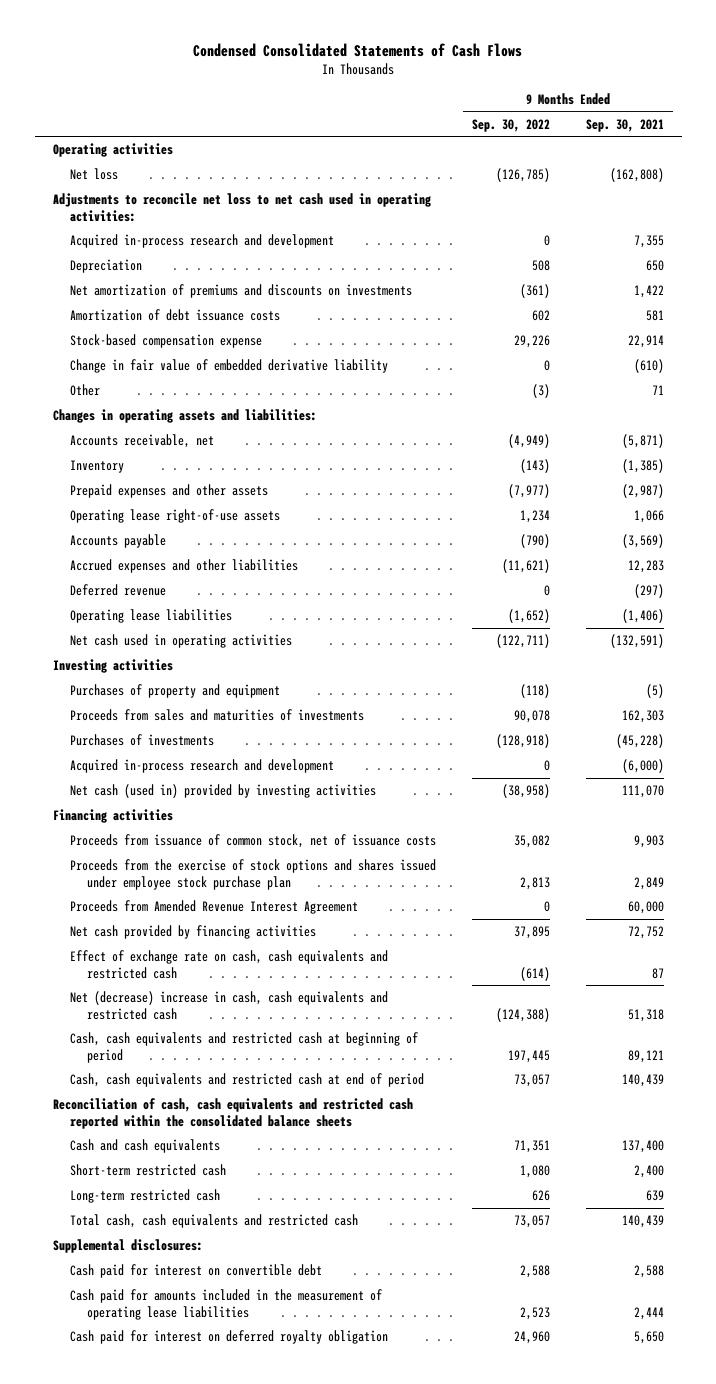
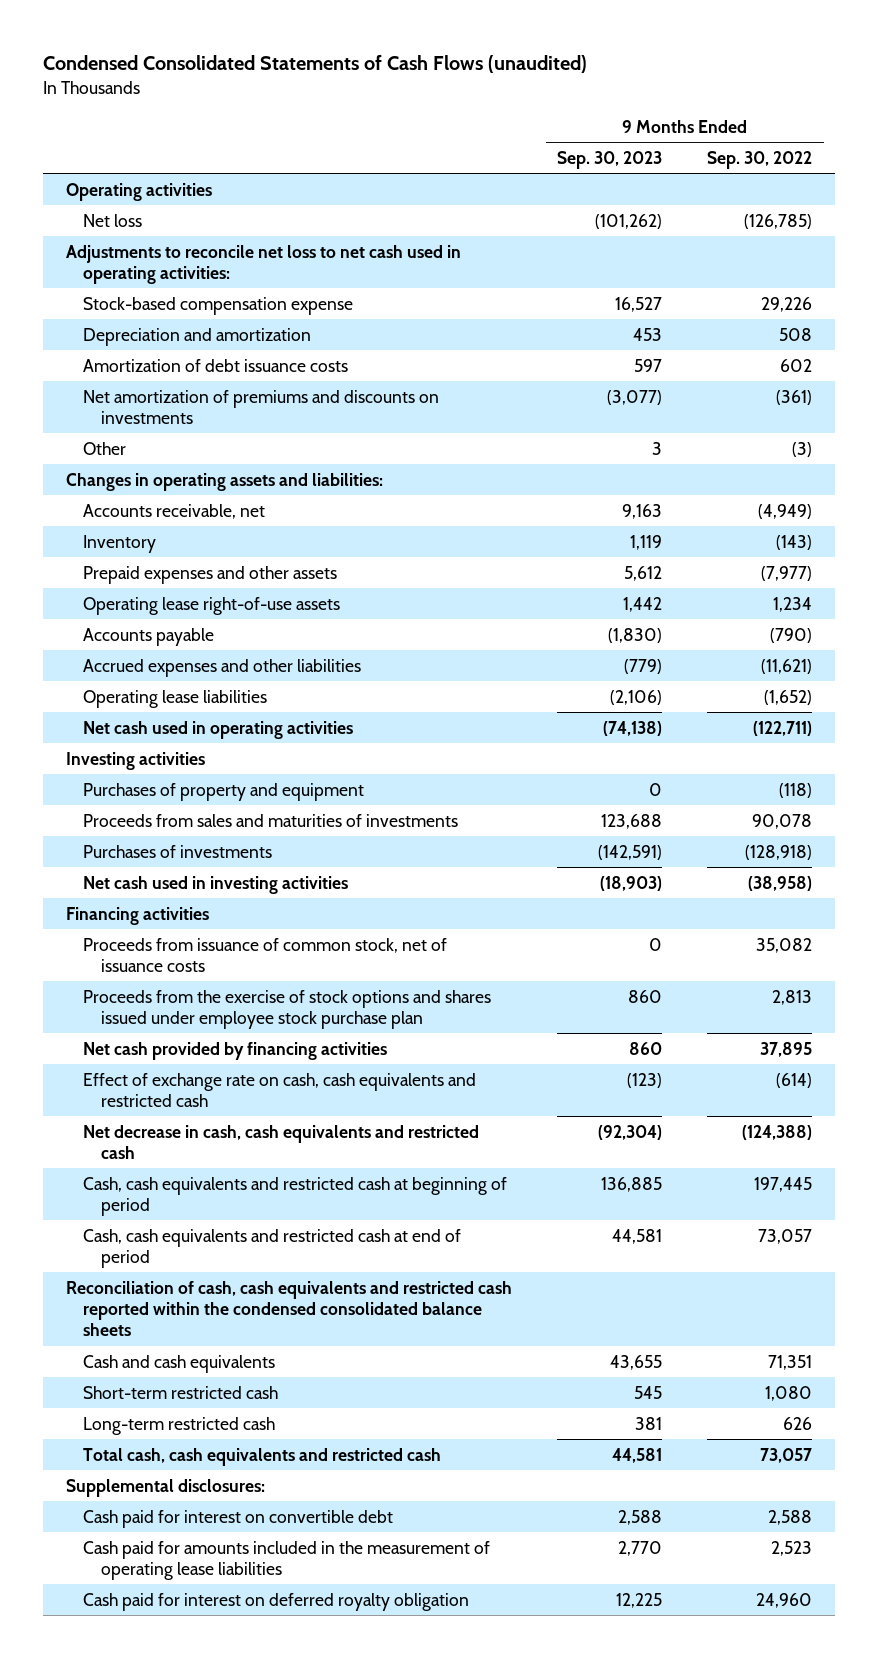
- Condensed Consolidated Statements of Cash Flows
+ Condensed Consolidated Statements of Cash Flows (unaudited)
- | 9 Months Ended Sep. 30, 2022 | 9 Months Ended Sep. 30, 2021
+ | 9 Months Ended Sep. 30, 2023 | 9 Months Ended Sep. 30, 2022
- Acquired in-process research and development | 0 | 7,355
- Depreciation | 508 | 650
- Change in fair value of embedded derivative liability | 0 | (610)
+ Depreciation and amortization | 453 | 508
moved down: Amortization of debt issuance costs | 597 | 602
moved down: Net amortization of premiums and discounts on investments | (3,077) | (361)
- Deferred revenue | 0 | (297)
- Acquired in-process research and development | 0 | (6,000)
- Net cash (used in) provided by investing activities | (38,958) | 111,070
+ Net cash used in investing activities | (18,903) | (38,958)
- Proceeds from Amended Revenue Interest Agreement | 0 | 60,000
- Net (decrease) increase in cash, cash equivalents and restricted cash | (124,388) | 51,318
+ Net decrease in cash, cash equivalents and restricted cash | (92,304) | (124,388)
- Reconciliation of cash, cash equivalents and restricted cash reported within the consolidated balance sheets
+ Reconciliation of cash, cash equivalents and restricted cash reported within the condensed consolidated balance sheets

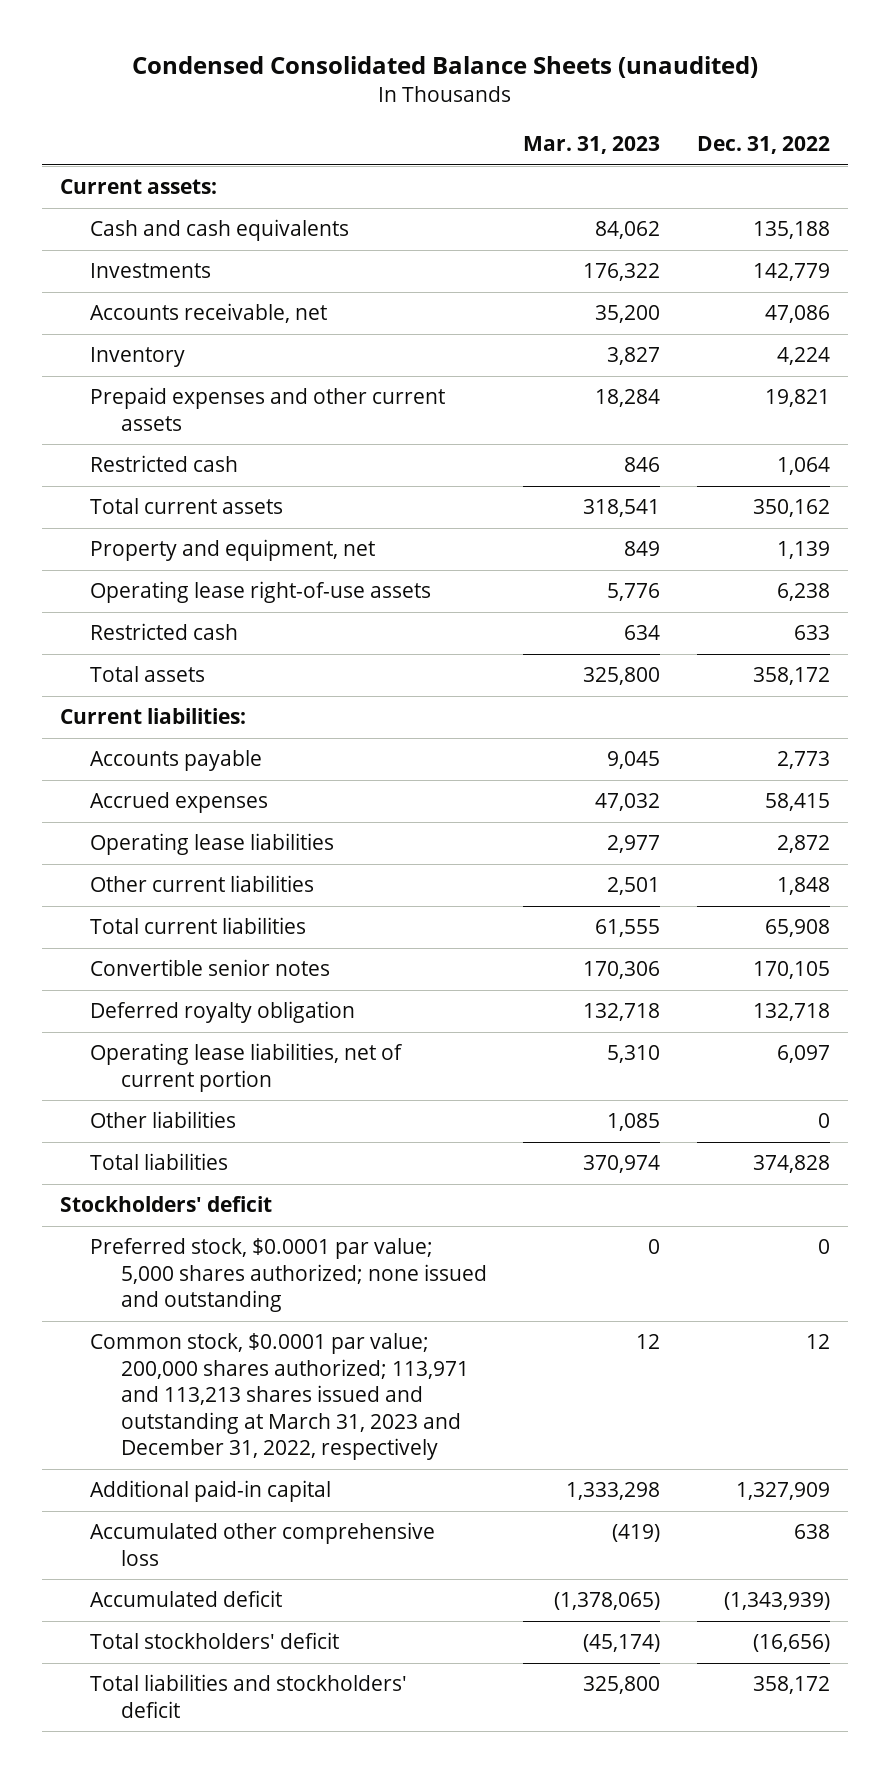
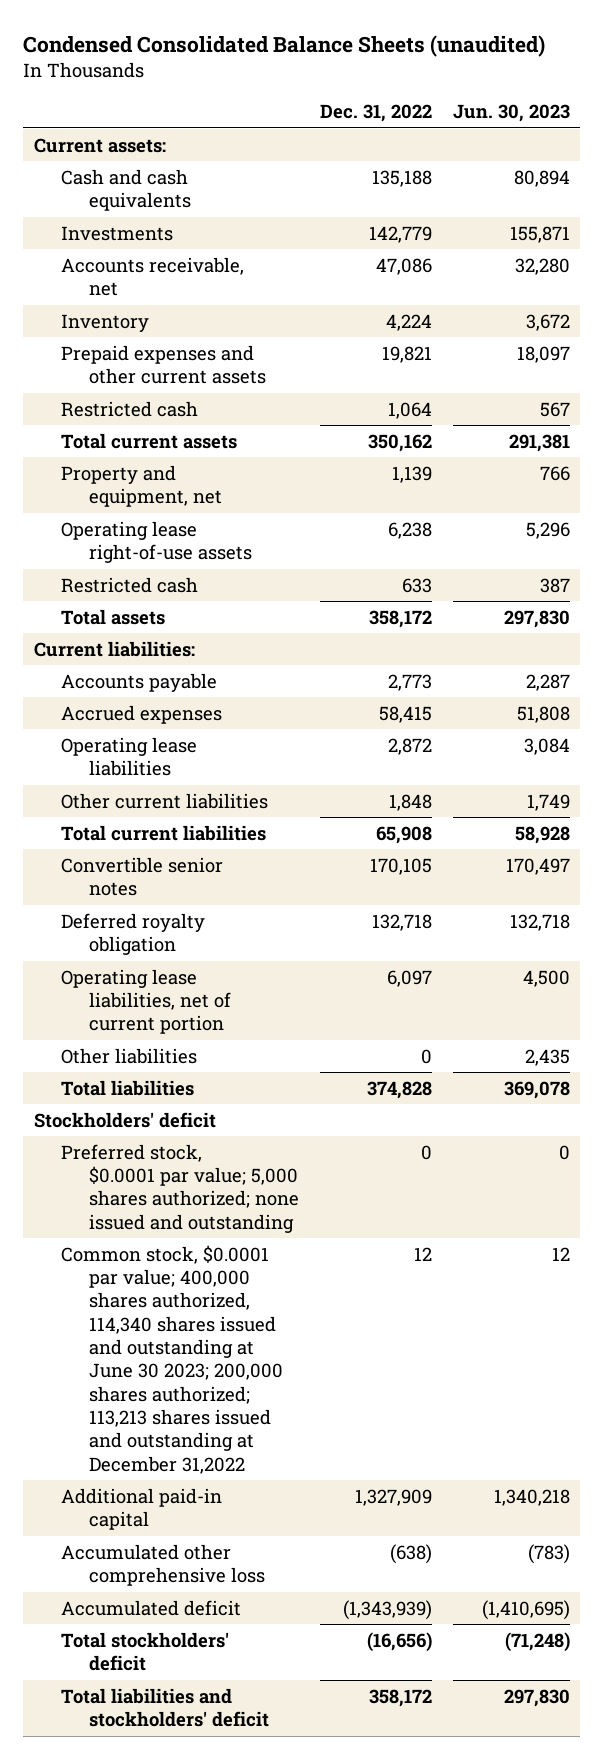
- | Mar. 31, 2023 | Dec. 31, 2022
+ | Dec. 31, 2022 | Jun. 30, 2023
- Common stock, $0.0001 par value; 200,000 shares authorized; 113,971 and 113,213 shares issued and outstanding at March 31, 2023 and December 31, 2022, respectively | 12 | 12
+ Common stock, $0.0001 par value; 400,000 shares authorized, 114,340 shares issued and outstanding at June 30 2023; 200,000 shares authorized; 113,213 shares issued and outstanding at December 31,2022 | 12 | 12
- Accumulated other comprehensive loss | (419) | 638
+ Accumulated other comprehensive loss | (638) | (783)

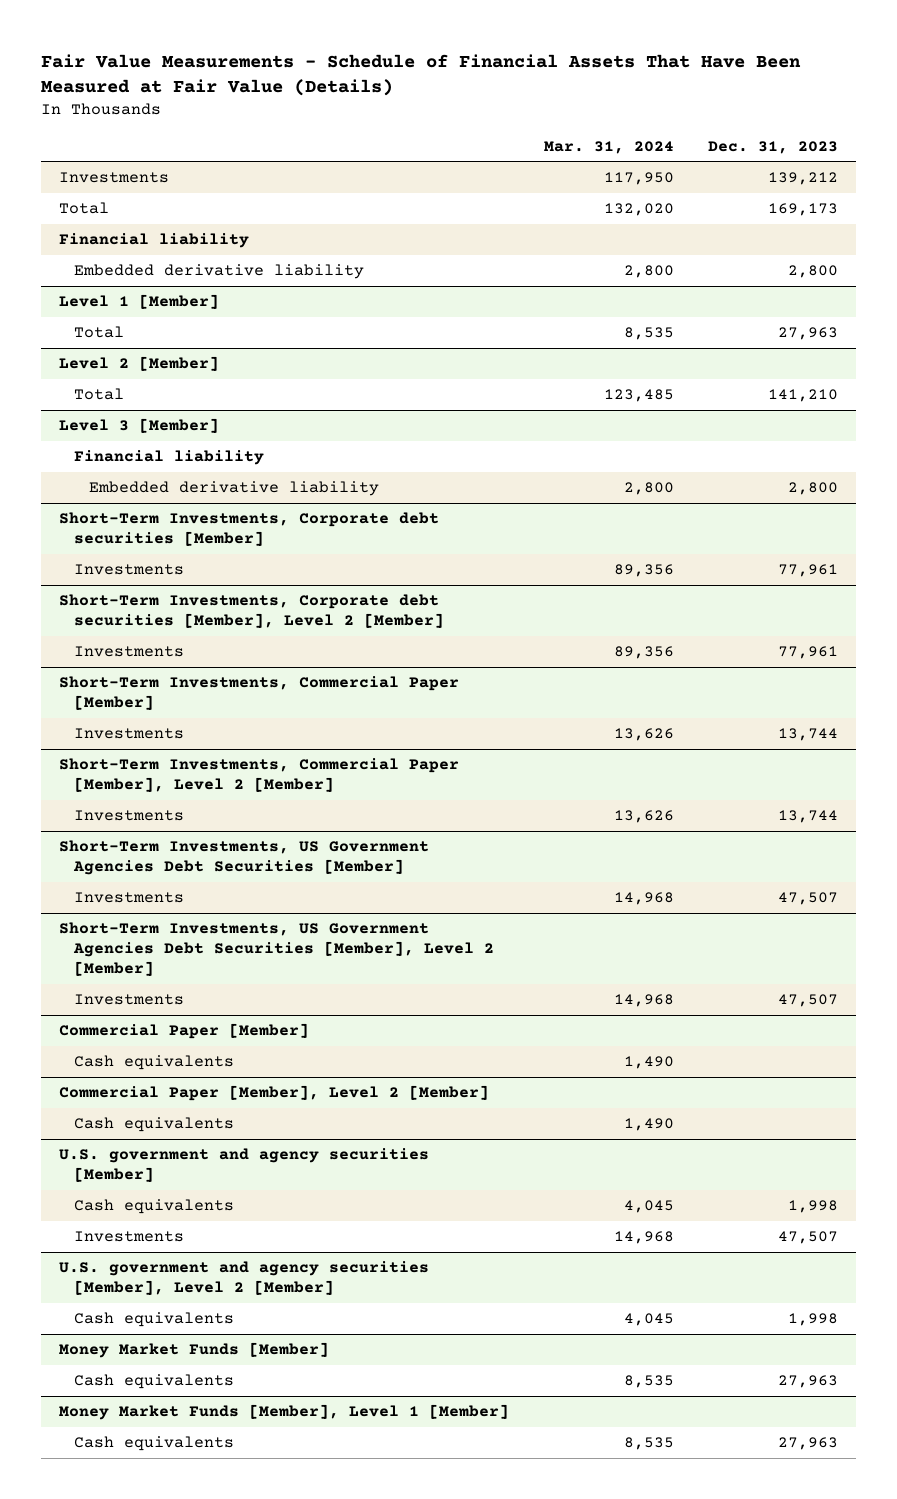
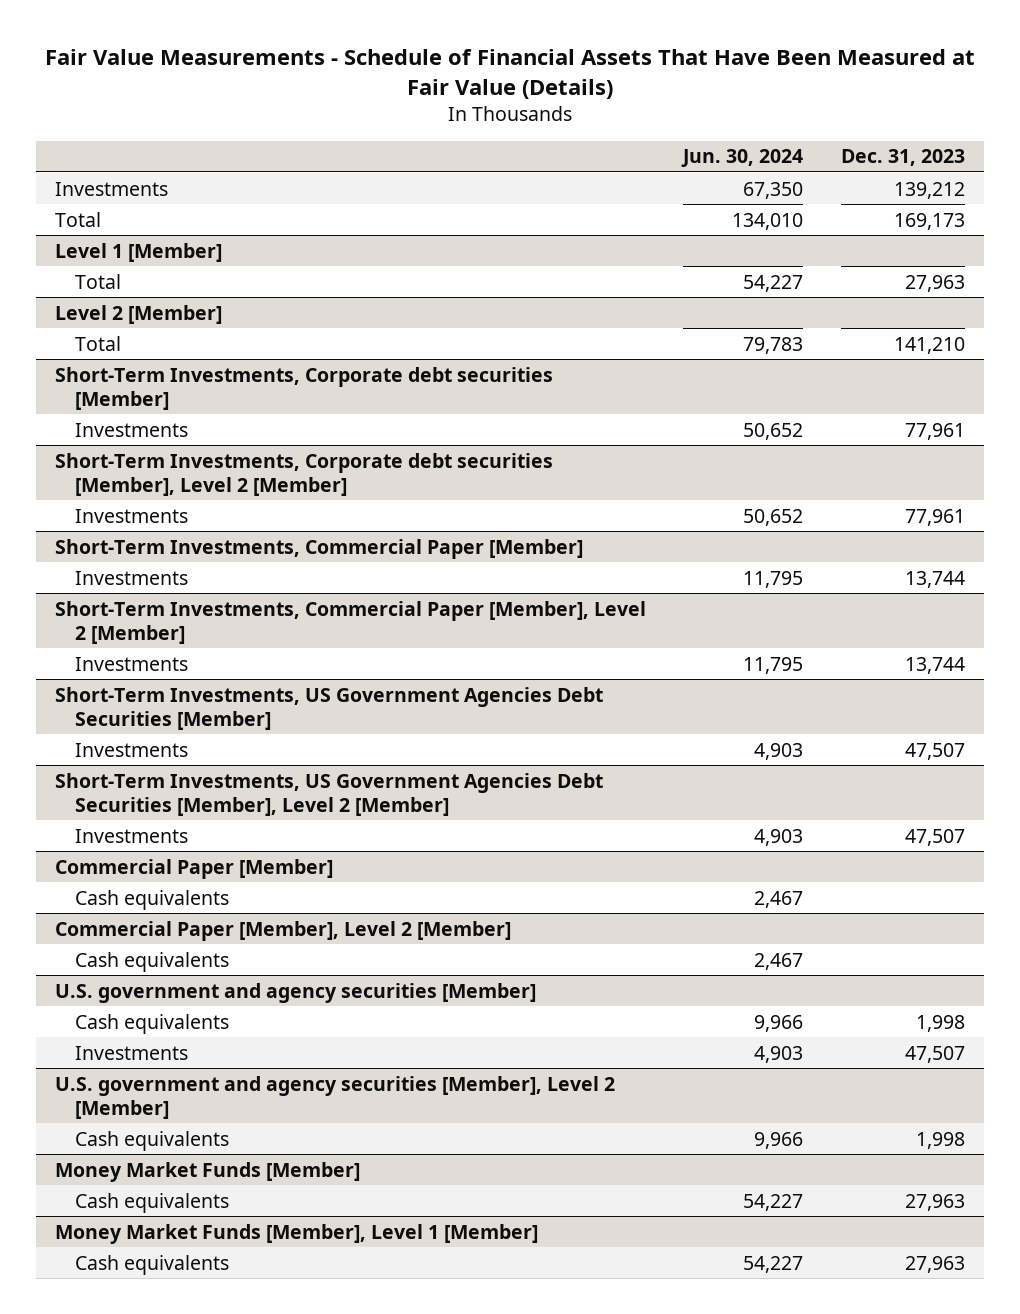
- | Mar. 31, 2024 | Dec. 31, 2023
+ | Jun. 30, 2024 | Dec. 31, 2023
- Financial liability
- Embedded derivative liability | 2,800 | 2,800
- Level 3 [Member]
- Financial liability
- Embedded derivative liability | 2,800 | 2,800

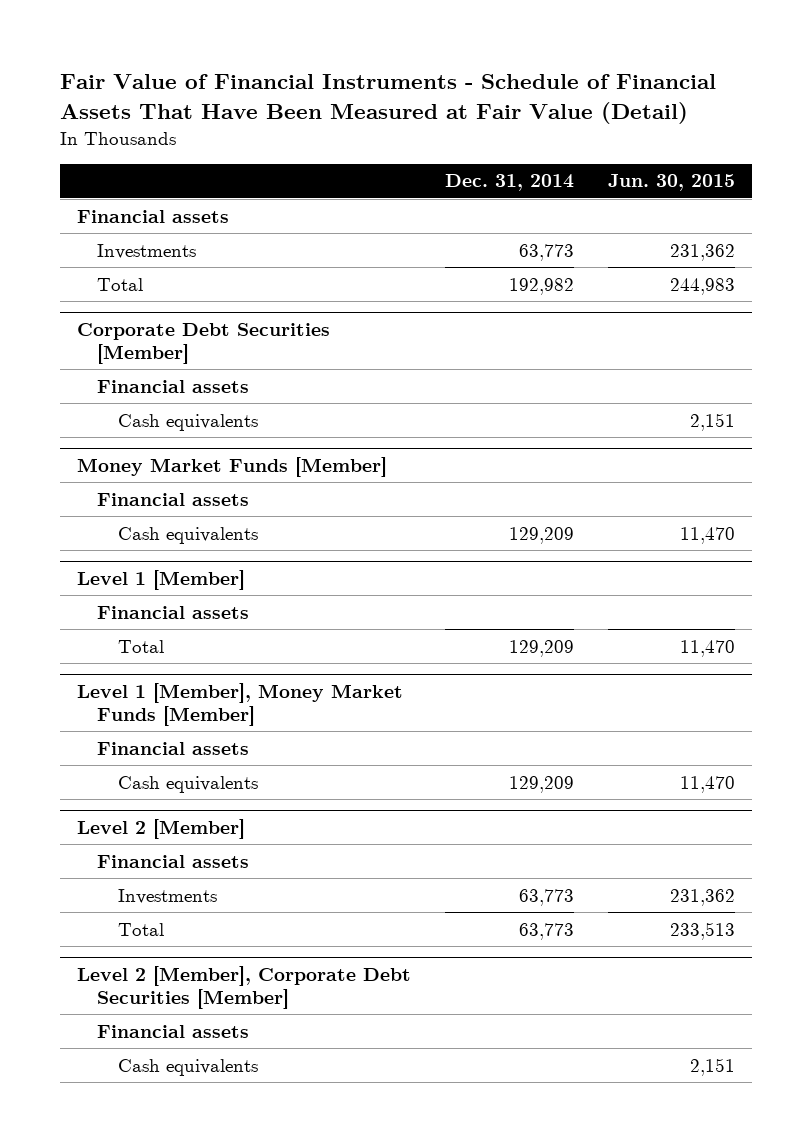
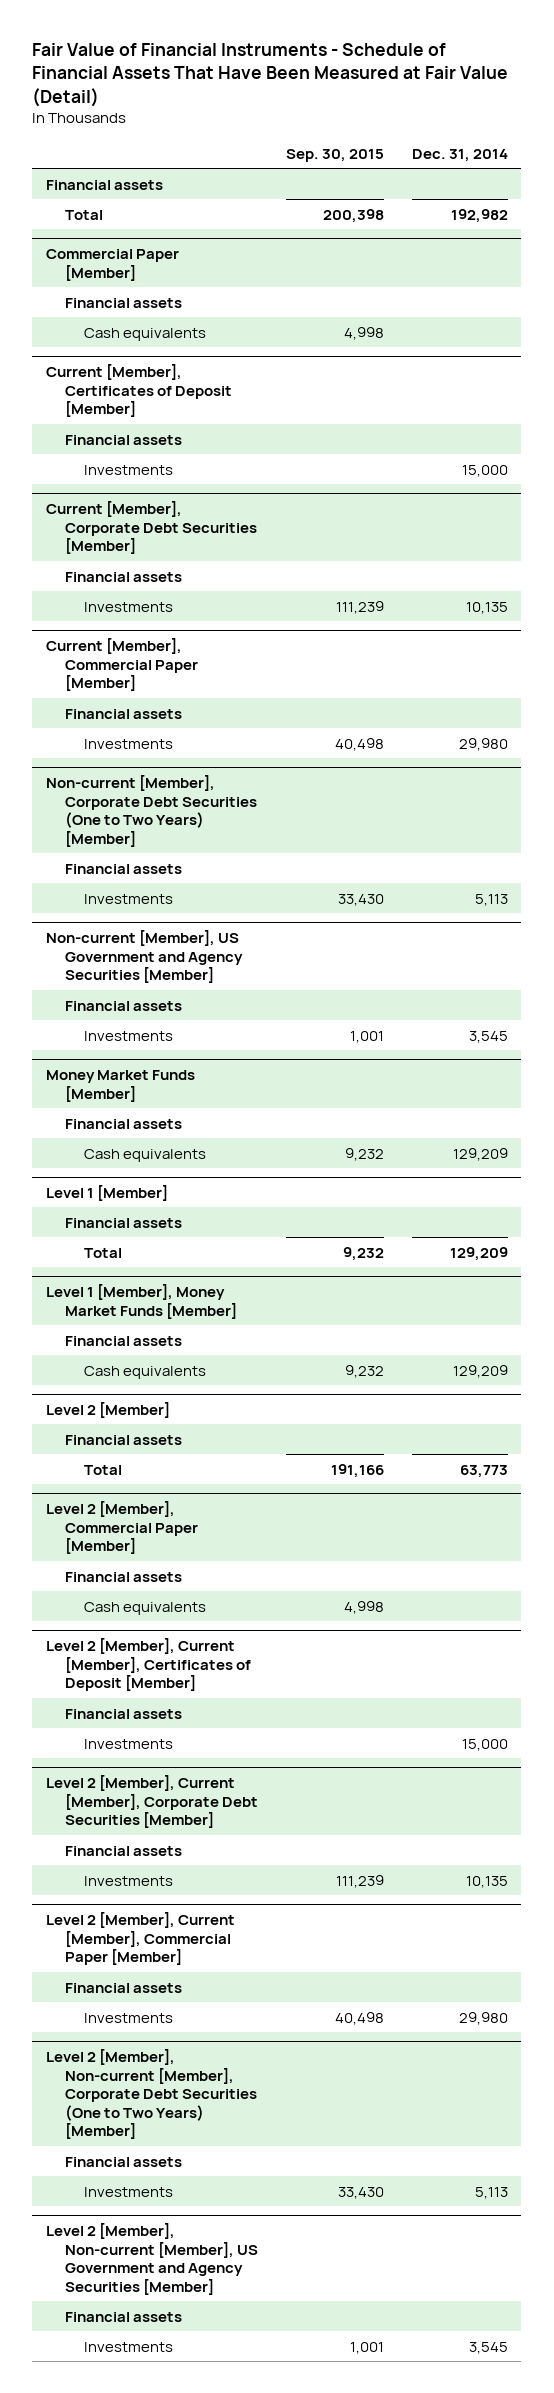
- | Dec. 31, 2014 | Jun. 30, 2015
+ | Sep. 30, 2015 | Dec. 31, 2014
- Investments | 63,773 | 231,362
- Corporate Debt Securities [Member]
+ Commercial Paper [Member]
+ Current [Member], Certificates of Deposit [Member]
+ Financial assets
+ Investments | | 15,000
+ Current [Member], Corporate Debt Securities [Member]
+ Financial assets
+ Investments | 111,239 | 10,135
+ Current [Member], Commercial Paper [Member]
+ Financial assets
+ Investments | 40,498 | 29,980
+ Non-current [Member], Corporate Debt Securities (One to Two Years) [Member]
+ Financial assets
+ Investments | 33,430 | 5,113
+ Non-current [Member], US Government and Agency Securities [Member]
+ Financial assets
+ Investments | 1,001 | 3,545
@ Level 2 [Member]
- Investments | 63,773 | 231,362
- Level 2 [Member], Corporate Debt Securities [Member]
+ Level 2 [Member], Commercial Paper [Member]
+ Level 2 [Member], Current [Member], Certificates of Deposit [Member]
+ Financial assets
+ Investments | | 15,000
+ Level 2 [Member], Current [Member], Corporate Debt Securities [Member]
+ Financial assets
+ Investments | 111,239 | 10,135
+ Level 2 [Member], Current [Member], Commercial Paper [Member]
+ Financial assets
+ Investments | 40,498 | 29,980
+ Level 2 [Member], Non-current [Member], Corporate Debt Securities (One to Two Years) [Member]
+ Financial assets
+ Investments | 33,430 | 5,113
+ Level 2 [Member], Non-current [Member], US Government and Agency Securities [Member]
+ Financial assets
+ Investments | 1,001 | 3,545

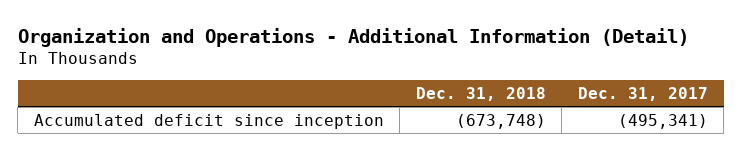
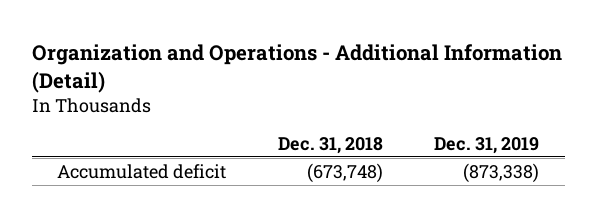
- | Dec. 31, 2018 | Dec. 31, 2017
+ | Dec. 31, 2018 | Dec. 31, 2019
- Accumulated deficit since inception | (673,748) | (495,341)
+ Accumulated deficit | (673,748) | (873,338)

